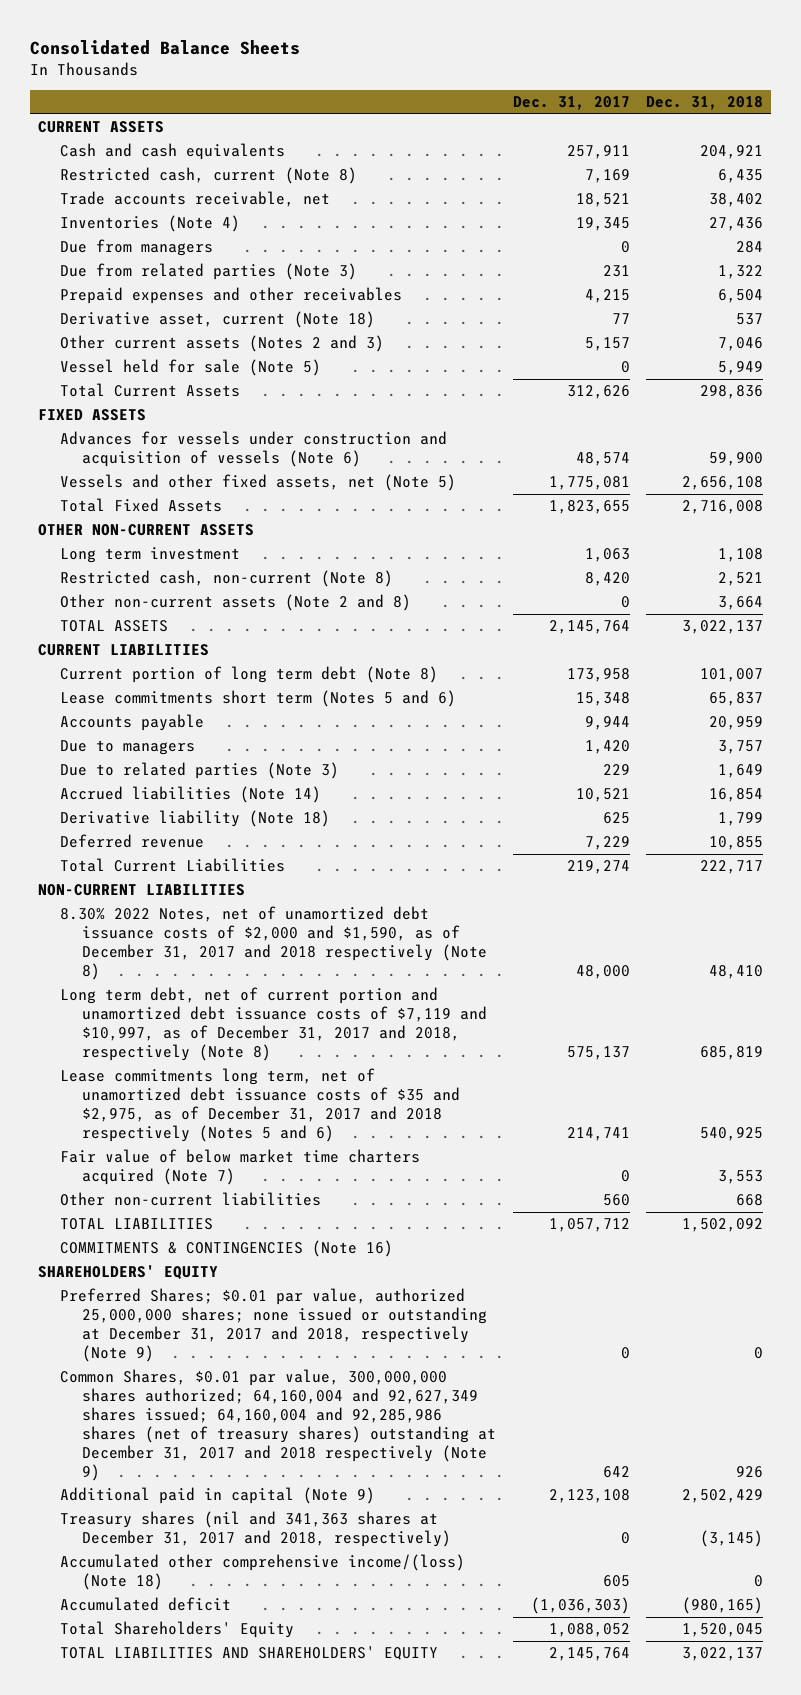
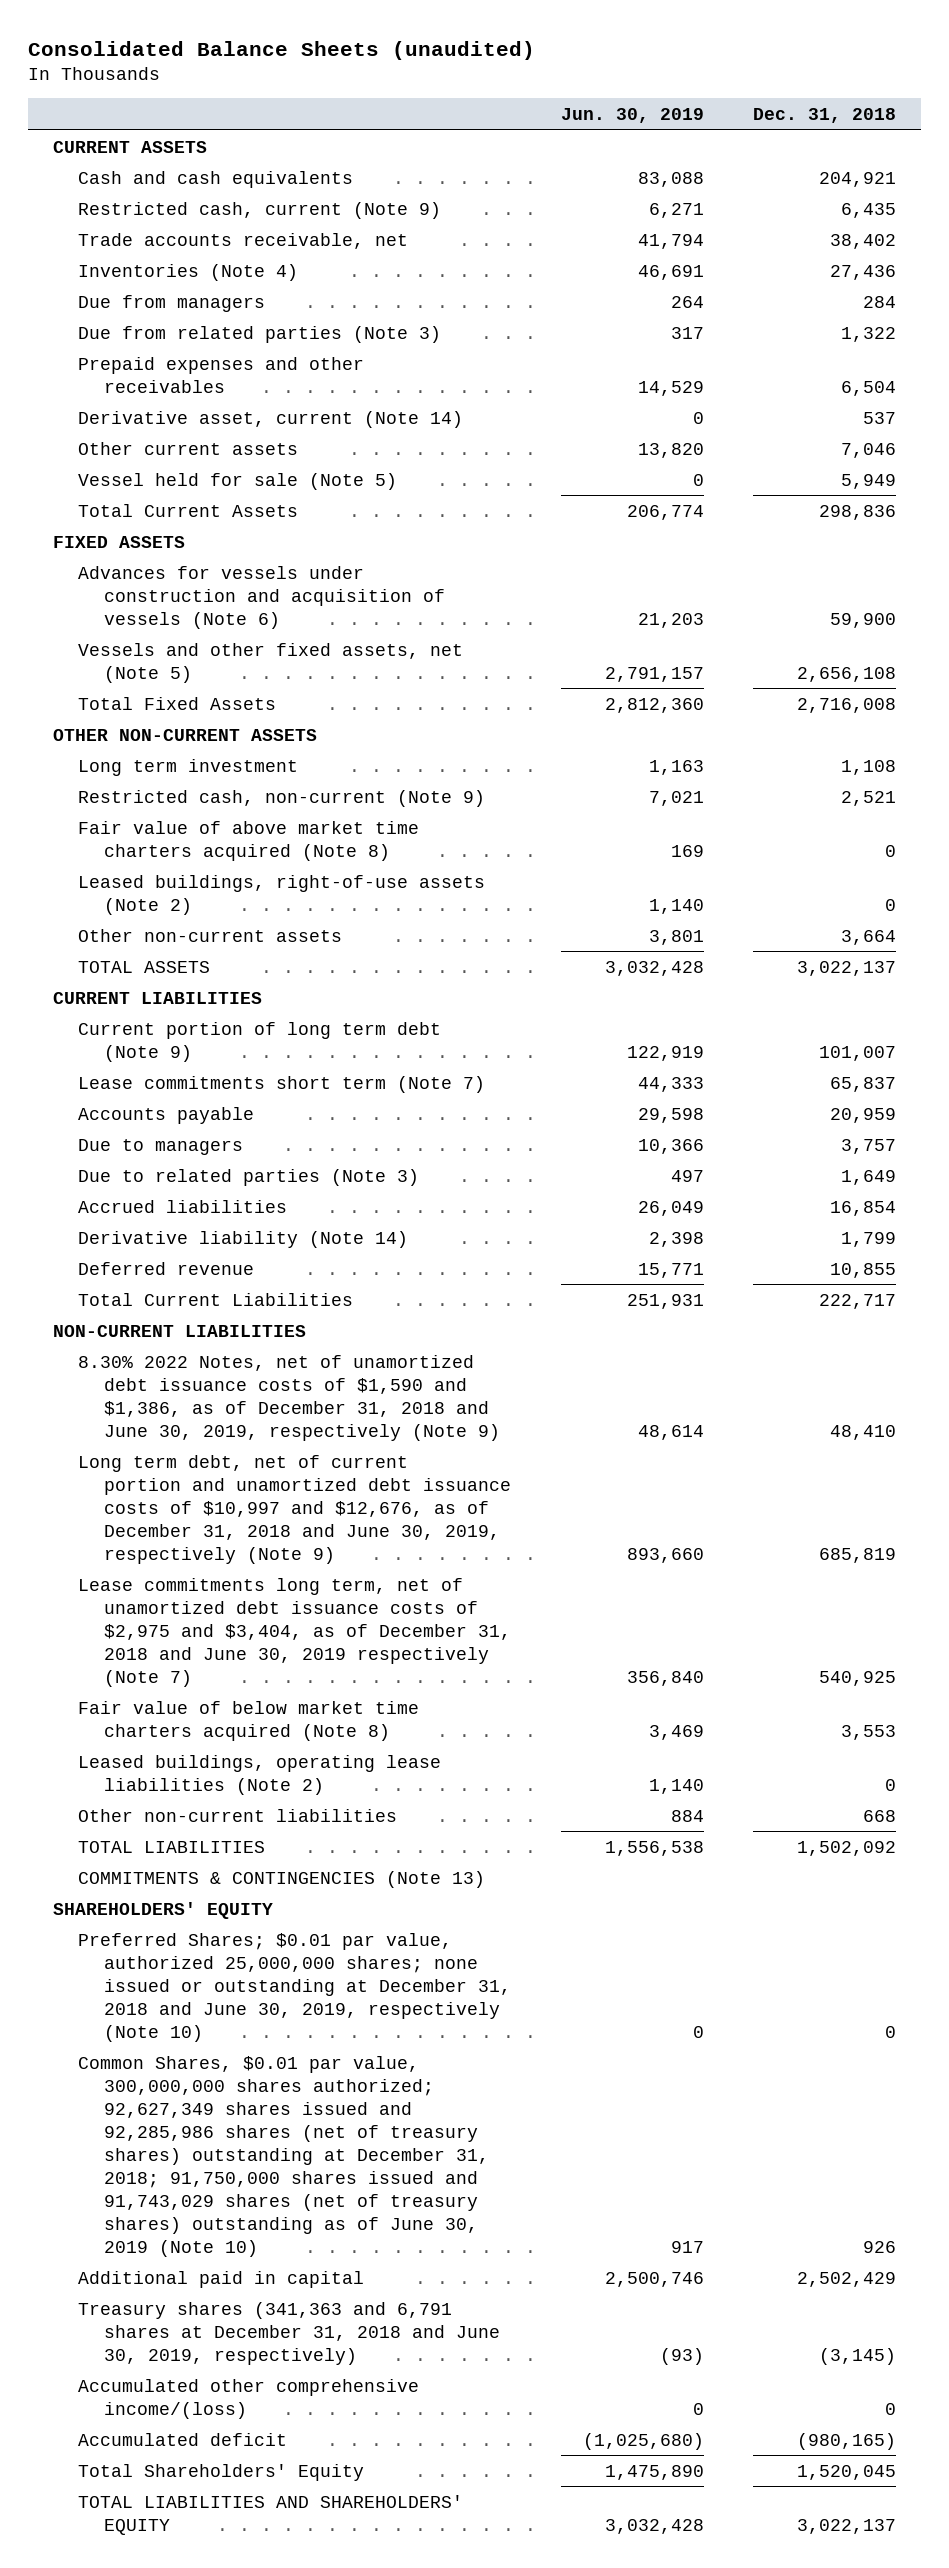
- Consolidated Balance Sheets
+ Consolidated Balance Sheets (unaudited)
- | Dec. 31, 2017 | Dec. 31, 2018
+ | Jun. 30, 2019 | Dec. 31, 2018
- Restricted cash, current (Note 8) | 7,169 | 6,435
+ Restricted cash, current (Note 9) | 6,271 | 6,435
- Derivative asset, current (Note 18) | 77 | 537
- Other current assets (Notes 2 and 3) | 5,157 | 7,046
+ Derivative asset, current (Note 14) | 0 | 537
+ Other current assets | 13,820 | 7,046
- Restricted cash, non-current (Note 8) | 8,420 | 2,521
- Other non-current assets (Note 2 and 8) | 0 | 3,664
+ Restricted cash, non-current (Note 9) | 7,021 | 2,521
+ Fair value of above market time charters acquired (Note 8) | 169 | 0
+ Leased buildings, right-of-use assets (Note 2) | 1,140 | 0
+ Other non-current assets | 3,801 | 3,664
- Current portion of long term debt (Note 8) | 173,958 | 101,007
- Lease commitments short term (Notes 5 and 6) | 15,348 | 65,837
+ Current portion of long term debt (Note 9) | 122,919 | 101,007
+ Lease commitments short term (Note 7) | 44,333 | 65,837
- Accrued liabilities (Note 14) | 10,521 | 16,854
- Derivative liability (Note 18) | 625 | 1,799
+ Accrued liabilities | 26,049 | 16,854
+ Derivative liability (Note 14) | 2,398 | 1,799
- 8.30% 2022 Notes, net of unamortized debt issuance costs of $2,000 and $1,590, as of December 31, 2017 and 2018 respectively (Note 8) | 48,000 | 48,410
- Long term debt, net of current portion and unamortized debt issuance costs of $7,119 and $10,997, as of December 31, 2017 and 2018, respectively (Note 8) | 575,137 | 685,819
- Lease commitments long term, net of unamortized debt issuance costs of $35 and $2,975, as of December 31, 2017 and 2018 respectively (Notes 5 and 6) | 214,741 | 540,925
- Fair value of below market time charters acquired (Note 7) | 0 | 3,553
+ 8.30% 2022 Notes, net of unamortized debt issuance costs of $1,590 and $1,386, as of December 31, 2018 and June 30, 2019, respectively (Note 9) | 48,614 | 48,410
+ Long term debt, net of current portion and unamortized debt issuance costs of $10,997 and $12,676, as of December 31, 2018 and June 30, 2019, respectively (Note 9) | 893,660 | 685,819
+ Lease commitments long term, net of unamortized debt issuance costs of $2,975 and $3,404, as of December 31, 2018 and June 30, 2019 respectively (Note 7) | 356,840 | 540,925
+ Fair value of below market time charters acquired (Note 8) | 3,469 | 3,553
+ Leased buildings, operating lease liabilities (Note 2) | 1,140 | 0
- COMMITMENTS & CONTINGENCIES (Note 16)
+ COMMITMENTS & CONTINGENCIES (Note 13)
- Preferred Shares; $0.01 par value, authorized 25,000,000 shares; none issued or outstanding at December 31, 2017 and 2018, respectively (Note 9) | 0 | 0
- Common Shares, $0.01 par value, 300,000,000 shares authorized; 64,160,004 and 92,627,349 shares issued; 64,160,004 and 92,285,986 shares (net of treasury shares) outstanding at December 31, 2017 and 2018 respectively (Note 9) | 642 | 926
- Additional paid in capital (Note 9) | 2,123,108 | 2,502,429
- Treasury shares (nil and 341,363 shares at December 31, 2017 and 2018, respectively) | 0 | (3,145)
- Accumulated other comprehensive income/(loss) (Note 18) | 605 | 0
+ Preferred Shares; $0.01 par value, authorized 25,000,000 shares; none issued or outstanding at December 31, 2018 and June 30, 2019, respectively (Note 10) | 0 | 0
+ Common Shares, $0.01 par value, 300,000,000 shares authorized; 92,627,349 shares issued and 92,285,986 shares (net of treasury shares) outstanding at December 31, 2018; 91,750,000 shares issued and 91,743,029 shares (net of treasury shares) outstanding as of June 30, 2019 (Note 10) | 917 | 926
+ Additional paid in capital | 2,500,746 | 2,502,429
+ Treasury shares (341,363 and 6,791 shares at December 31, 2018 and June 30, 2019, respectively) | (93) | (3,145)
+ Accumulated other comprehensive income/(loss) | 0 | 0

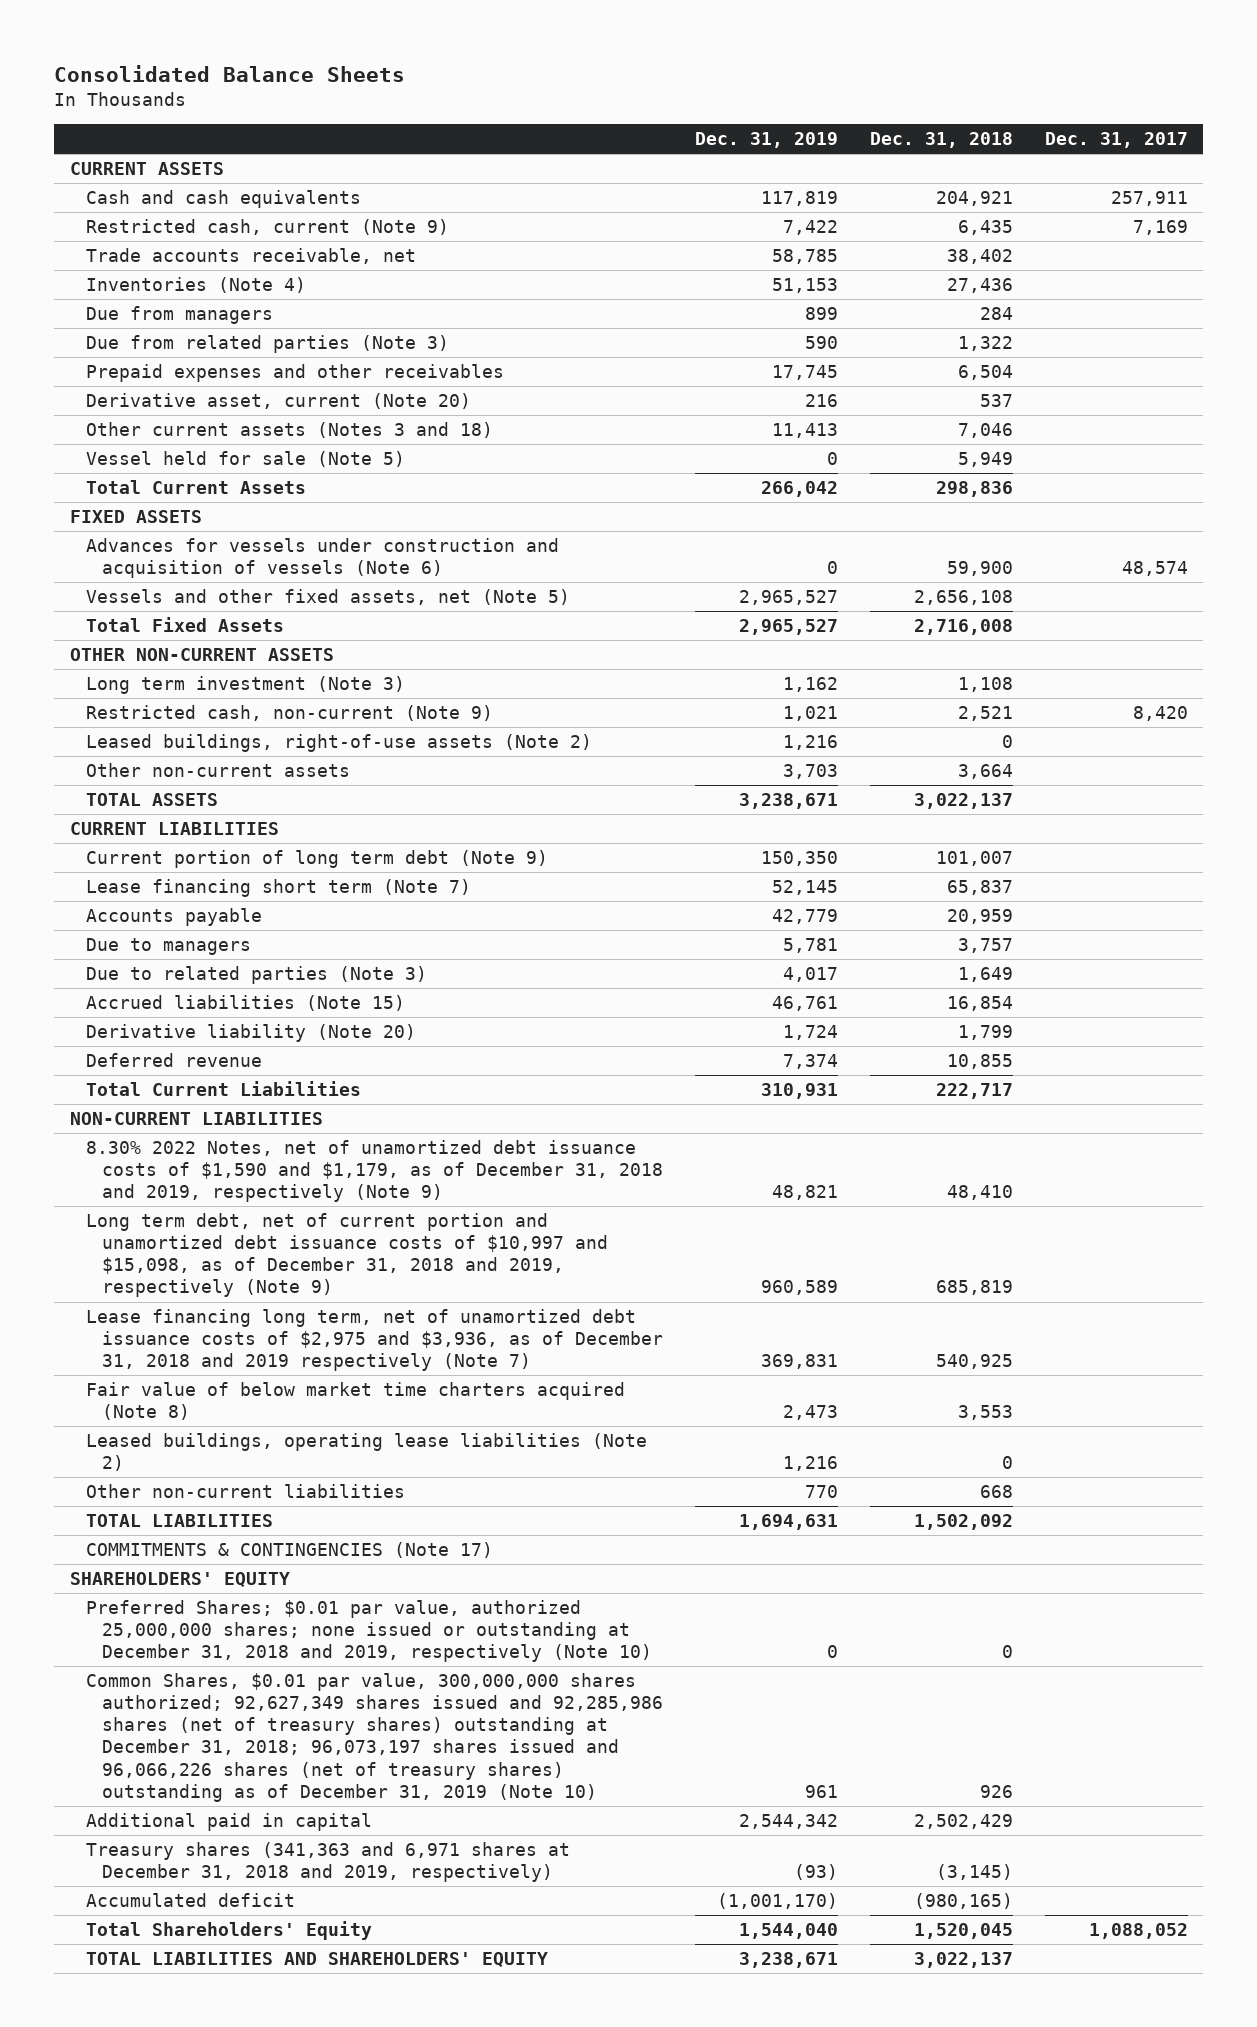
- Consolidated Balance Sheets (unaudited)
+ Consolidated Balance Sheets
- | Jun. 30, 2019 | Dec. 31, 2018
+ | Dec. 31, 2019 | Dec. 31, 2018 | Dec. 31, 2017
- Derivative asset, current (Note 14) | 0 | 537
- Other current assets | 13,820 | 7,046
+ Derivative asset, current (Note 20) | 216 | 537 |
+ Other current assets (Notes 3 and 18) | 11,413 | 7,046 |
- Long term investment | 1,163 | 1,108
+ Long term investment (Note 3) | 1,162 | 1,108 |
- Fair value of above market time charters acquired (Note 8) | 169 | 0
- Lease commitments short term (Note 7) | 44,333 | 65,837
+ Lease financing short term (Note 7) | 52,145 | 65,837 |
- Accrued liabilities | 26,049 | 16,854
- Derivative liability (Note 14) | 2,398 | 1,799
+ Accrued liabilities (Note 15) | 46,761 | 16,854 |
+ Derivative liability (Note 20) | 1,724 | 1,799 |
- 8.30% 2022 Notes, net of unamortized debt issuance costs of $1,590 and $1,386, as of December 31, 2018 and June 30, 2019, respectively (Note 9) | 48,614 | 48,410
- Long term debt, net of current portion and unamortized debt issuance costs of $10,997 and $12,676, as of December 31, 2018 and June 30, 2019, respectively (Note 9) | 893,660 | 685,819
- Lease commitments long term, net of unamortized debt issuance costs of $2,975 and $3,404, as of December 31, 2018 and June 30, 2019 respectively (Note 7) | 356,840 | 540,925
+ 8.30% 2022 Notes, net of unamortized debt issuance costs of $1,590 and $1,179, as of December 31, 2018 and 2019, respectively (Note 9) | 48,821 | 48,410 |
+ Long term debt, net of current portion and unamortized debt issuance costs of $10,997 and $15,098, as of December 31, 2018 and 2019, respectively (Note 9) | 960,589 | 685,819 |
+ Lease financing long term, net of unamortized debt issuance costs of $2,975 and $3,936, as of December 31, 2018 and 2019 respectively (Note 7) | 369,831 | 540,925 |
- COMMITMENTS & CONTINGENCIES (Note 13)
+ COMMITMENTS & CONTINGENCIES (Note 17)
- Preferred Shares; $0.01 par value, authorized 25,000,000 shares; none issued or outstanding at December 31, 2018 and June 30, 2019, respectively (Note 10) | 0 | 0
- Common Shares, $0.01 par value, 300,000,000 shares authorized; 92,627,349 shares issued and 92,285,986 shares (net of treasury shares) outstanding at December 31, 2018; 91,750,000 shares issued and 91,743,029 shares (net of treasury shares) outstanding as of June 30, 2019 (Note 10) | 917 | 926
+ Preferred Shares; $0.01 par value, authorized 25,000,000 shares; none issued or outstanding at December 31, 2018 and 2019, respectively (Note 10) | 0 | 0 |
+ Common Shares, $0.01 par value, 300,000,000 shares authorized; 92,627,349 shares issued and 92,285,986 shares (net of treasury shares) outstanding at December 31, 2018; 96,073,197 shares issued and 96,066,226 shares (net of treasury shares) outstanding as of December 31, 2019 (Note 10) | 961 | 926 |
- Treasury shares (341,363 and 6,791 shares at December 31, 2018 and June 30, 2019, respectively) | (93) | (3,145)
- Accumulated other comprehensive income/(loss) | 0 | 0
+ Treasury shares (341,363 and 6,971 shares at December 31, 2018 and 2019, respectively) | (93) | (3,145) |

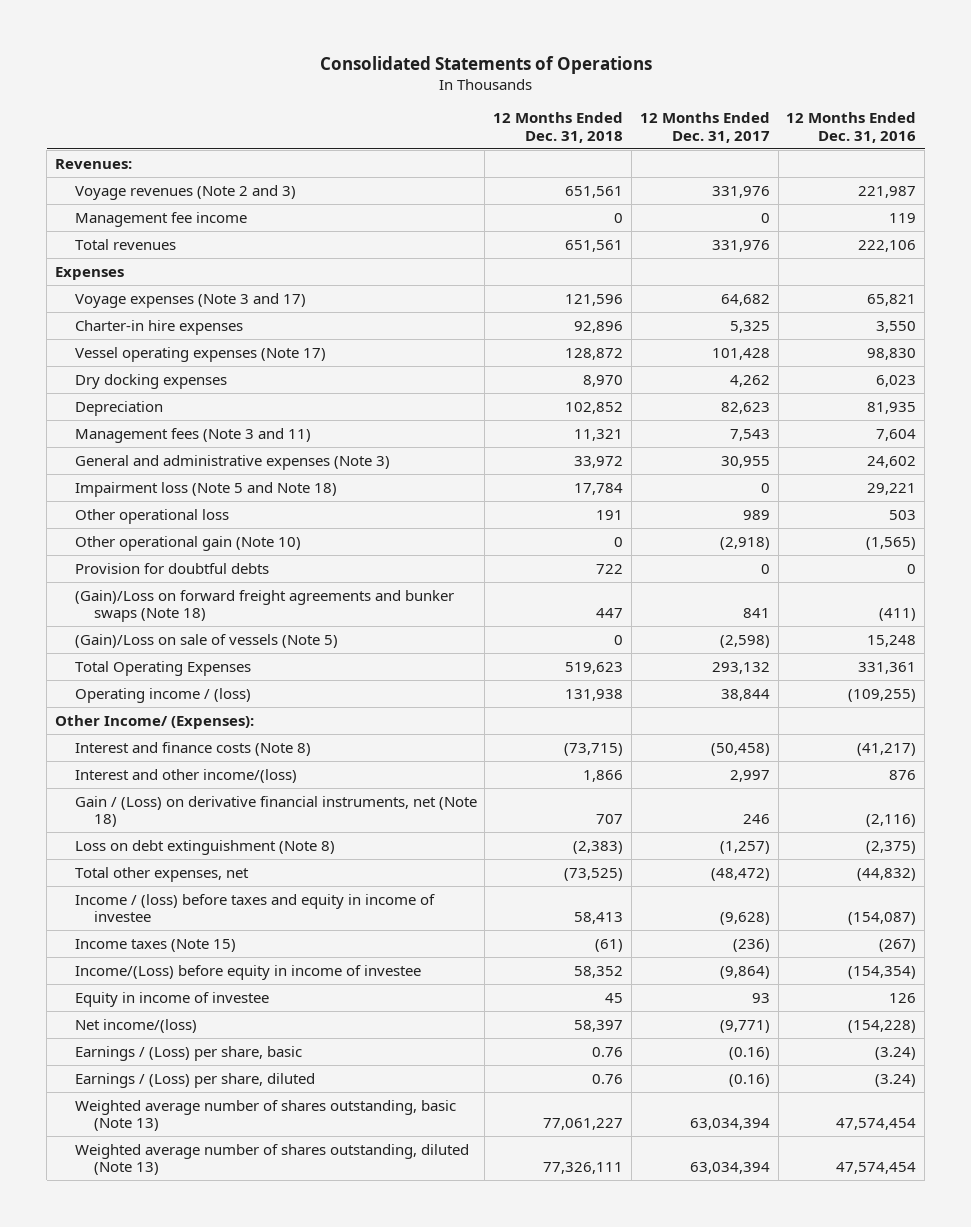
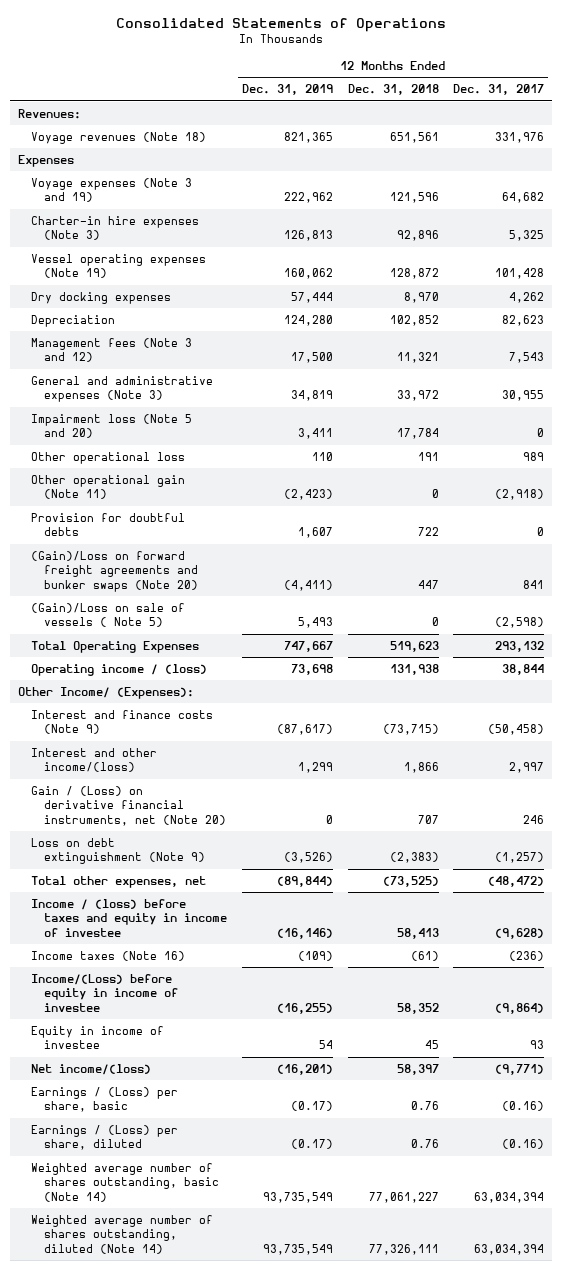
- | 12 Months Ended Dec. 31, 2018 | 12 Months Ended Dec. 31, 2017 | 12 Months Ended Dec. 31, 2016
+ | 12 Months Ended Dec. 31, 2019 | 12 Months Ended Dec. 31, 2018 | 12 Months Ended Dec. 31, 2017
- Voyage revenues (Note 2 and 3) | 651,561 | 331,976 | 221,987
- Management fee income | 0 | 0 | 119
- Total revenues | 651,561 | 331,976 | 222,106
+ Voyage revenues (Note 18) | 821,365 | 651,561 | 331,976
- Voyage expenses (Note 3 and 17) | 121,596 | 64,682 | 65,821
- Charter-in hire expenses | 92,896 | 5,325 | 3,550
- Vessel operating expenses (Note 17) | 128,872 | 101,428 | 98,830
+ Voyage expenses (Note 3 and 19) | 222,962 | 121,596 | 64,682
+ Charter-in hire expenses (Note 3) | 126,813 | 92,896 | 5,325
+ Vessel operating expenses (Note 19) | 160,062 | 128,872 | 101,428
- Management fees (Note 3 and 11) | 11,321 | 7,543 | 7,604
+ Management fees (Note 3 and 12) | 17,500 | 11,321 | 7,543
- Impairment loss (Note 5 and Note 18) | 17,784 | 0 | 29,221
+ Impairment loss (Note 5 and 20) | 3,411 | 17,784 | 0
- Other operational gain (Note 10) | 0 | (2,918) | (1,565)
+ Other operational gain (Note 11) | (2,423) | 0 | (2,918)
- (Gain)/Loss on forward freight agreements and bunker swaps (Note 18) | 447 | 841 | (411)
- (Gain)/Loss on sale of vessels (Note 5) | 0 | (2,598) | 15,248
+ (Gain)/Loss on forward freight agreements and bunker swaps (Note 20) | (4,411) | 447 | 841
+ (Gain)/Loss on sale of vessels ( Note 5) | 5,493 | 0 | (2,598)
- Interest and finance costs (Note 8) | (73,715) | (50,458) | (41,217)
+ Interest and finance costs (Note 9) | (87,617) | (73,715) | (50,458)
- Gain / (Loss) on derivative financial instruments, net (Note 18) | 707 | 246 | (2,116)
- Loss on debt extinguishment (Note 8) | (2,383) | (1,257) | (2,375)
+ Gain / (Loss) on derivative financial instruments, net (Note 20) | 0 | 707 | 246
+ Loss on debt extinguishment (Note 9) | (3,526) | (2,383) | (1,257)
- Income taxes (Note 15) | (61) | (236) | (267)
+ Income taxes (Note 16) | (109) | (61) | (236)
- Weighted average number of shares outstanding, basic (Note 13) | 77,061,227 | 63,034,394 | 47,574,454
- Weighted average number of shares outstanding, diluted (Note 13) | 77,326,111 | 63,034,394 | 47,574,454
+ Weighted average number of shares outstanding, basic (Note 14) | 93,735,549 | 77,061,227 | 63,034,394
+ Weighted average number of shares outstanding, diluted (Note 14) | 93,735,549 | 77,326,111 | 63,034,394

